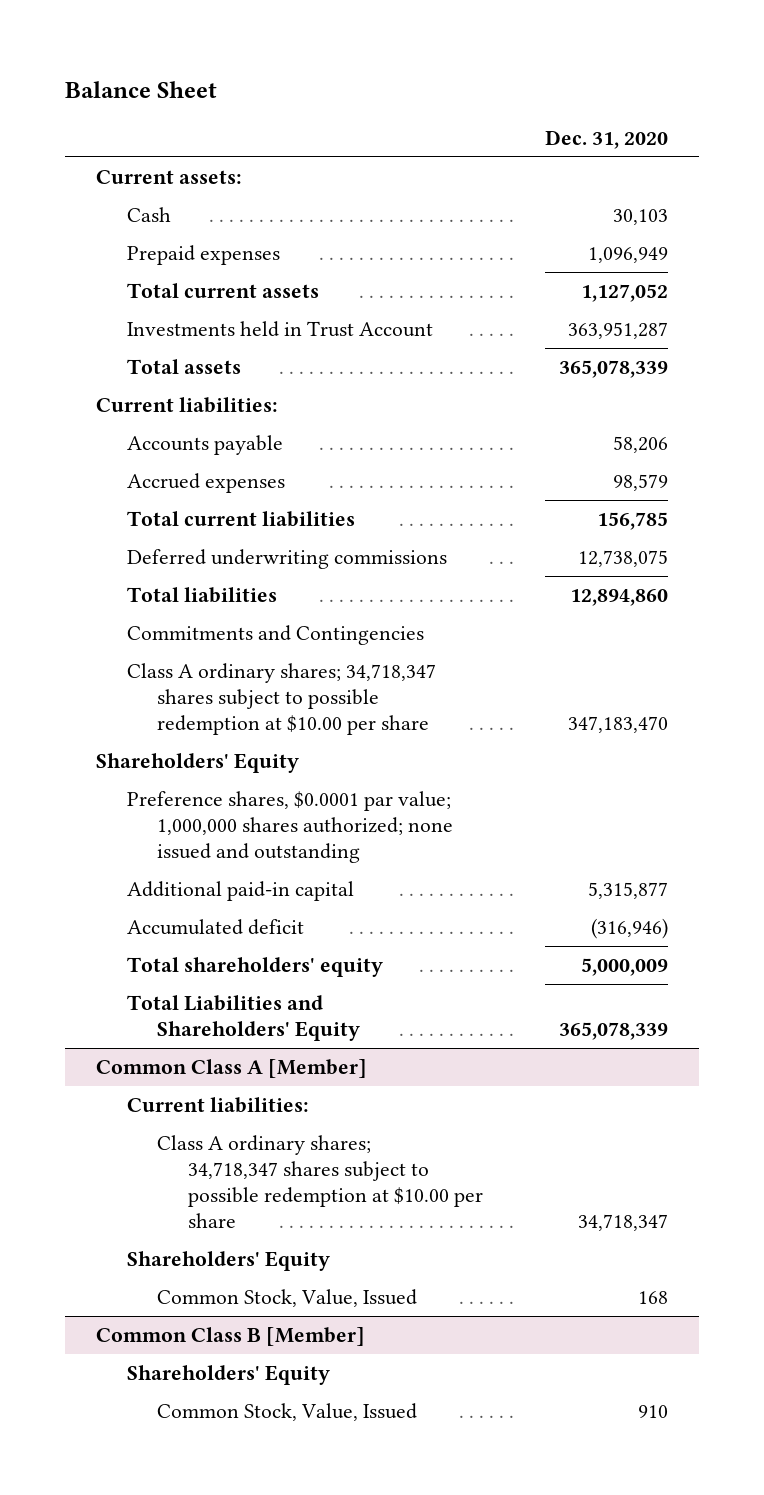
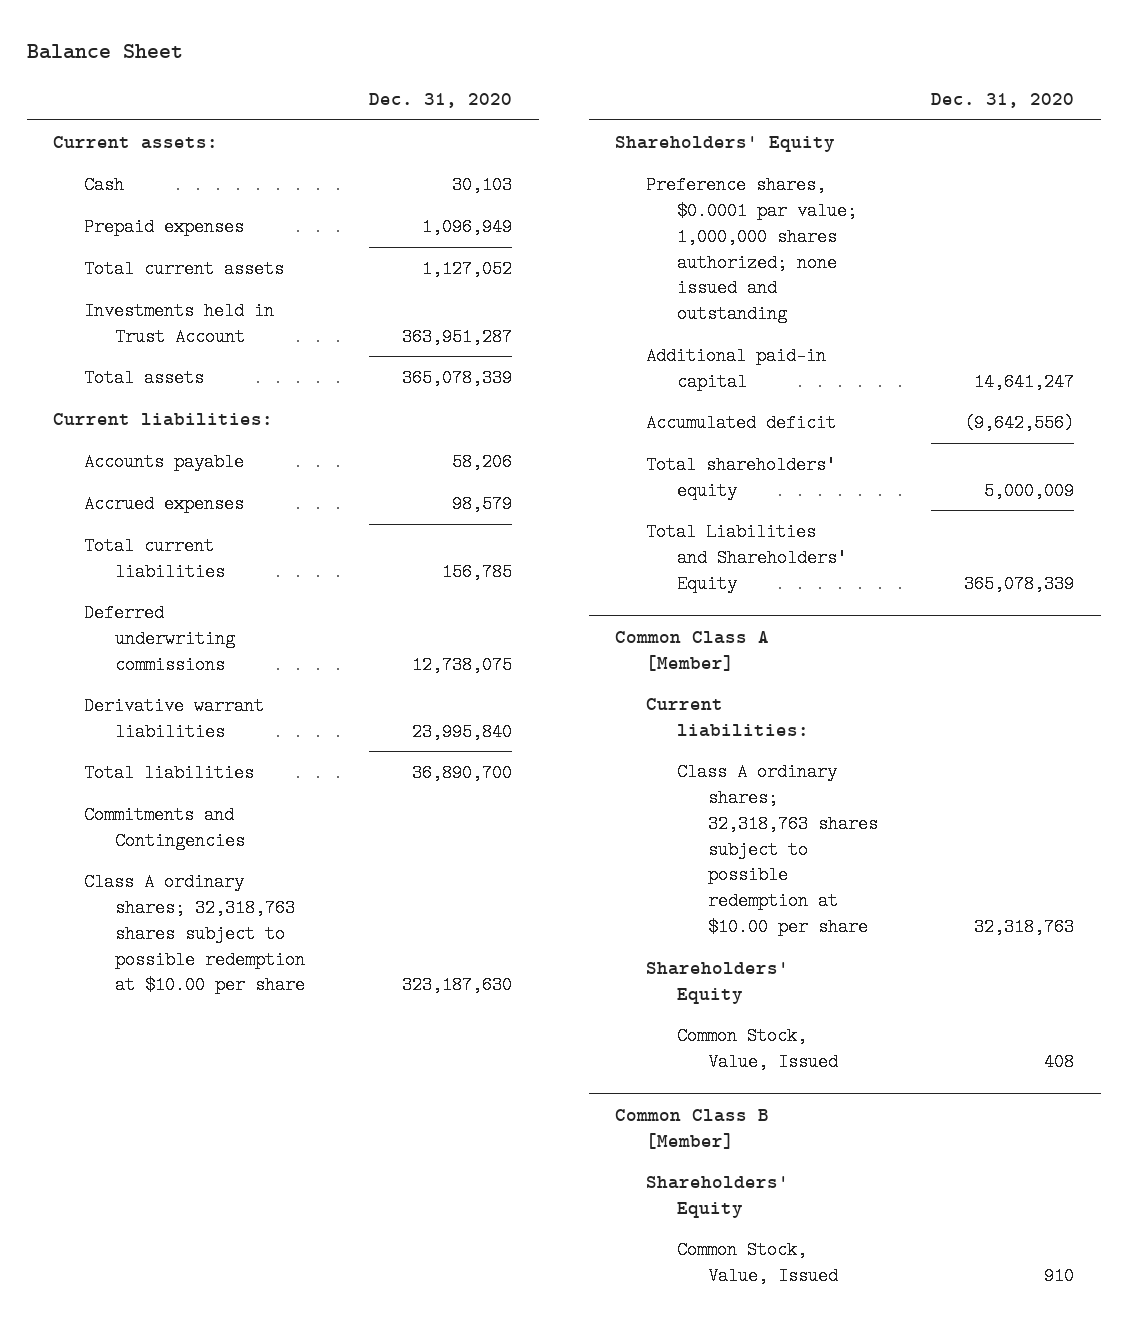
- Total liabilities | 12,894,860
+ Derivative warrant liabilities | 23,995,840
+ Total liabilities | 36,890,700
- Class A ordinary shares; 34,718,347 shares subject to possible redemption at $10.00 per share | 347,183,470
+ Class A ordinary shares; 32,318,763 shares subject to possible redemption at $10.00 per share | 323,187,630
- Additional paid-in capital | 5,315,877
- Accumulated deficit | (316,946)
+ Additional paid-in capital | 14,641,247
+ Accumulated deficit | (9,642,556)
@ Common Class A [Member]
- Class A ordinary shares; 34,718,347 shares subject to possible redemption at $10.00 per share | 34,718,347
+ Class A ordinary shares; 32,318,763 shares subject to possible redemption at $10.00 per share | 32,318,763
- Common Stock, Value, Issued | 168
+ Common Stock, Value, Issued | 408

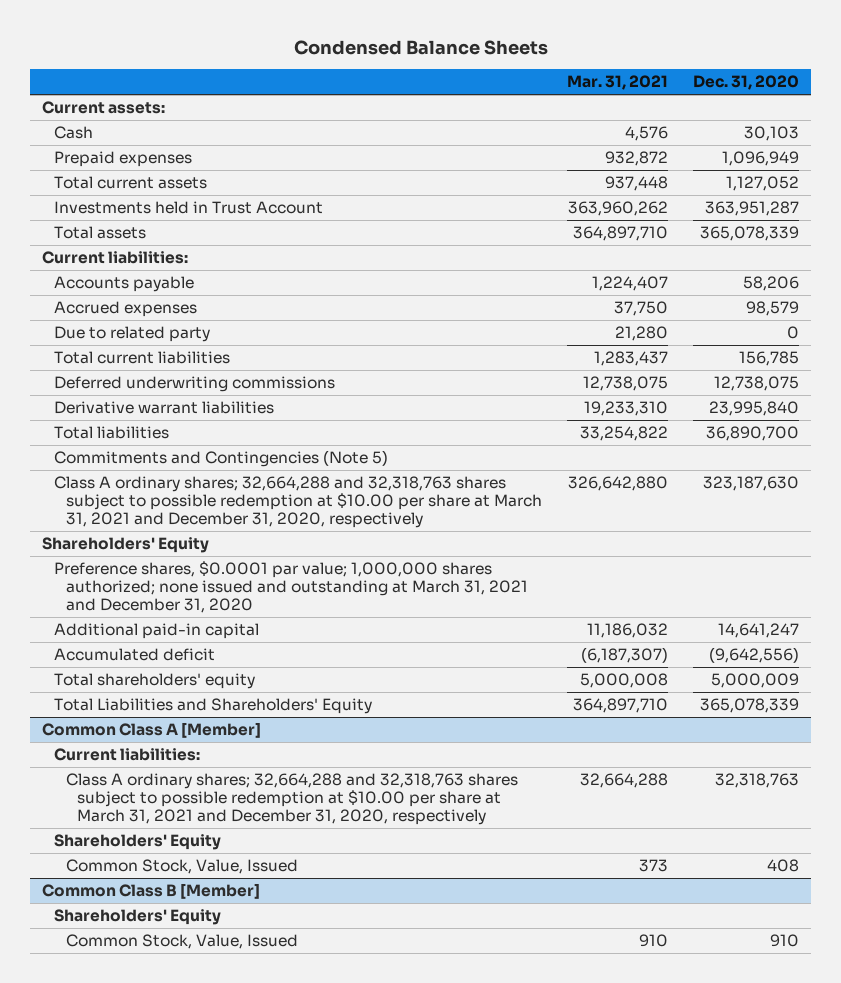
- Balance Sheet
+ Condensed Balance Sheets
- | Dec. 31, 2020
+ | Mar. 31, 2021 | Dec. 31, 2020
+ Due to related party | 21,280 | 0
- Commitments and Contingencies
- Class A ordinary shares; 32,318,763 shares subject to possible redemption at $10.00 per share | 323,187,630
+ Commitments and Contingencies (Note 5)
+ Class A ordinary shares; 32,664,288 and 32,318,763 shares subject to possible redemption at $10.00 per share at March 31, 2021 and December 31, 2020, respectively | 326,642,880 | 323,187,630
- Preference shares, $0.0001 par value; 1,000,000 shares authorized; none issued and outstanding
+ Preference shares, $0.0001 par value; 1,000,000 shares authorized; none issued and outstanding at March 31, 2021 and December 31, 2020
@ Common Class A [Member]
- Class A ordinary shares; 32,318,763 shares subject to possible redemption at $10.00 per share | 32,318,763
+ Class A ordinary shares; 32,664,288 and 32,318,763 shares subject to possible redemption at $10.00 per share at March 31, 2021 and December 31, 2020, respectively | 32,664,288 | 32,318,763

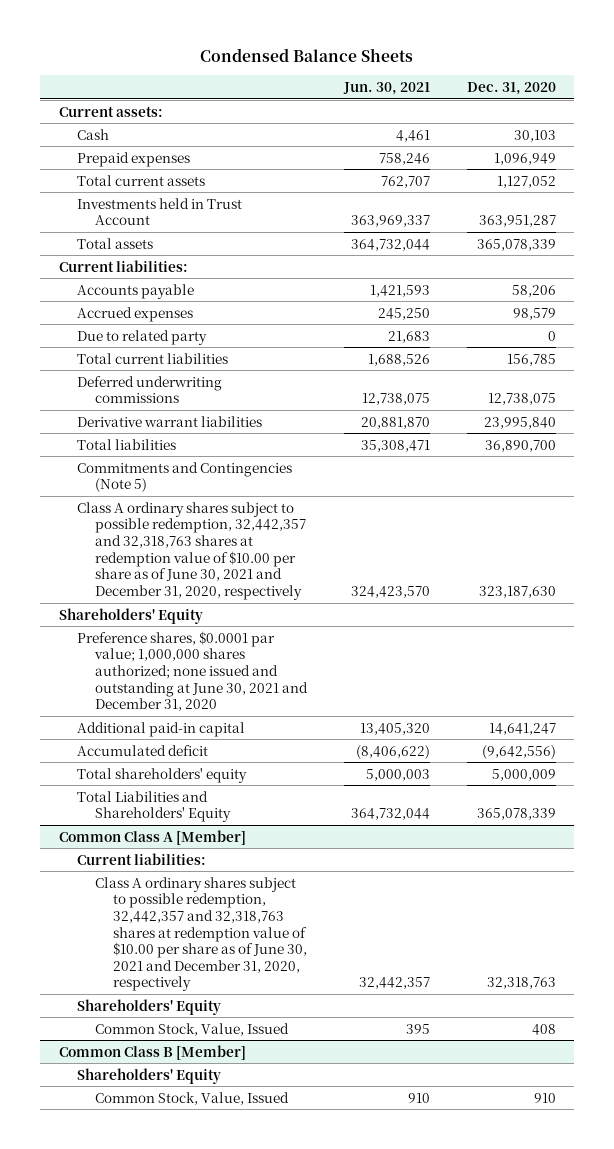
- | Mar. 31, 2021 | Dec. 31, 2020
+ | Jun. 30, 2021 | Dec. 31, 2020
- Class A ordinary shares; 32,664,288 and 32,318,763 shares subject to possible redemption at $10.00 per share at March 31, 2021 and December 31, 2020, respectively | 326,642,880 | 323,187,630
+ Class A ordinary shares subject to possible redemption, 32,442,357 and 32,318,763 shares at redemption value of $10.00 per share as of June 30, 2021 and December 31, 2020, respectively | 324,423,570 | 323,187,630
- Preference shares, $0.0001 par value; 1,000,000 shares authorized; none issued and outstanding at March 31, 2021 and December 31, 2020
+ Preference shares, $0.0001 par value; 1,000,000 shares authorized; none issued and outstanding at June 30, 2021 and December 31, 2020
@ Common Class A [Member]
- Class A ordinary shares; 32,664,288 and 32,318,763 shares subject to possible redemption at $10.00 per share at March 31, 2021 and December 31, 2020, respectively | 32,664,288 | 32,318,763
+ Class A ordinary shares subject to possible redemption, 32,442,357 and 32,318,763 shares at redemption value of $10.00 per share as of June 30, 2021 and December 31, 2020, respectively | 32,442,357 | 32,318,763

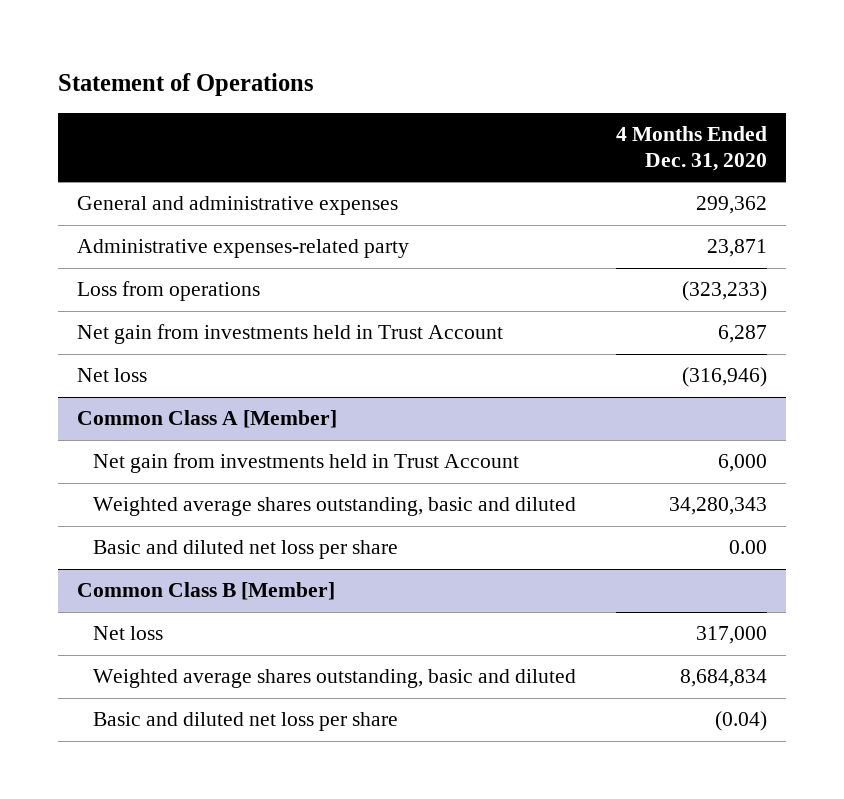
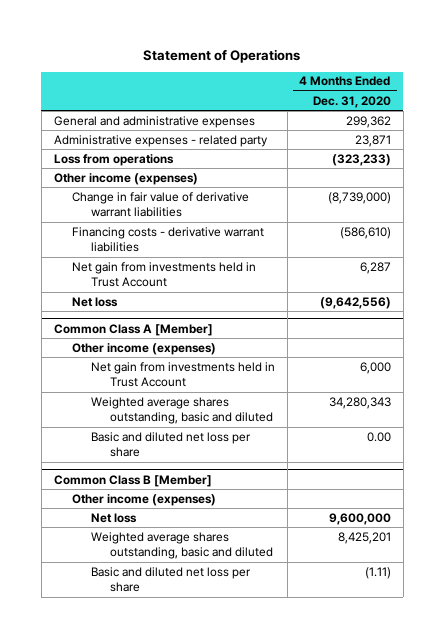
- Administrative expenses-related party | 23,871
+ Administrative expenses - related party | 23,871
+ Other income (expenses)
+ Change in fair value of derivative warrant liabilities | (8,739,000)
+ Financing costs - derivative warrant liabilities | (586,610)
- Net loss | (316,946)
+ Net loss | (9,642,556)
@ Common Class A [Member]
+ Other income (expenses)
@ Common Class B [Member]
- Net loss | 317,000
- Weighted average shares outstanding, basic and diluted | 8,684,834
- Basic and diluted net loss per share | (0.04)
+ Other income (expenses)
+ Net loss | 9,600,000
+ Weighted average shares outstanding, basic and diluted | 8,425,201
+ Basic and diluted net loss per share | (1.11)

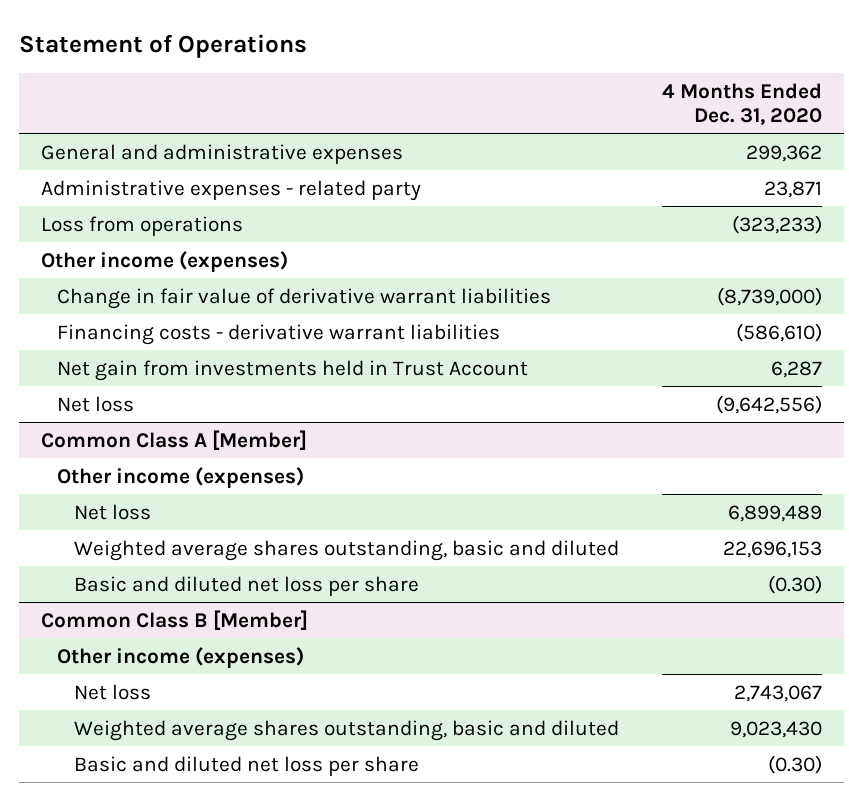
@ Common Class A [Member]
- Net gain from investments held in Trust Account | 6,000
- Weighted average shares outstanding, basic and diluted | 34,280,343
- Basic and diluted net loss per share | 0.00
+ Net loss | 6,899,489
+ Weighted average shares outstanding, basic and diluted | 22,696,153
+ Basic and diluted net loss per share | (0.30)
@ Common Class B [Member]
- Net loss | 9,600,000
- Weighted average shares outstanding, basic and diluted | 8,425,201
- Basic and diluted net loss per share | (1.11)
+ Net loss | 2,743,067
+ Weighted average shares outstanding, basic and diluted | 9,023,430
+ Basic and diluted net loss per share | (0.30)

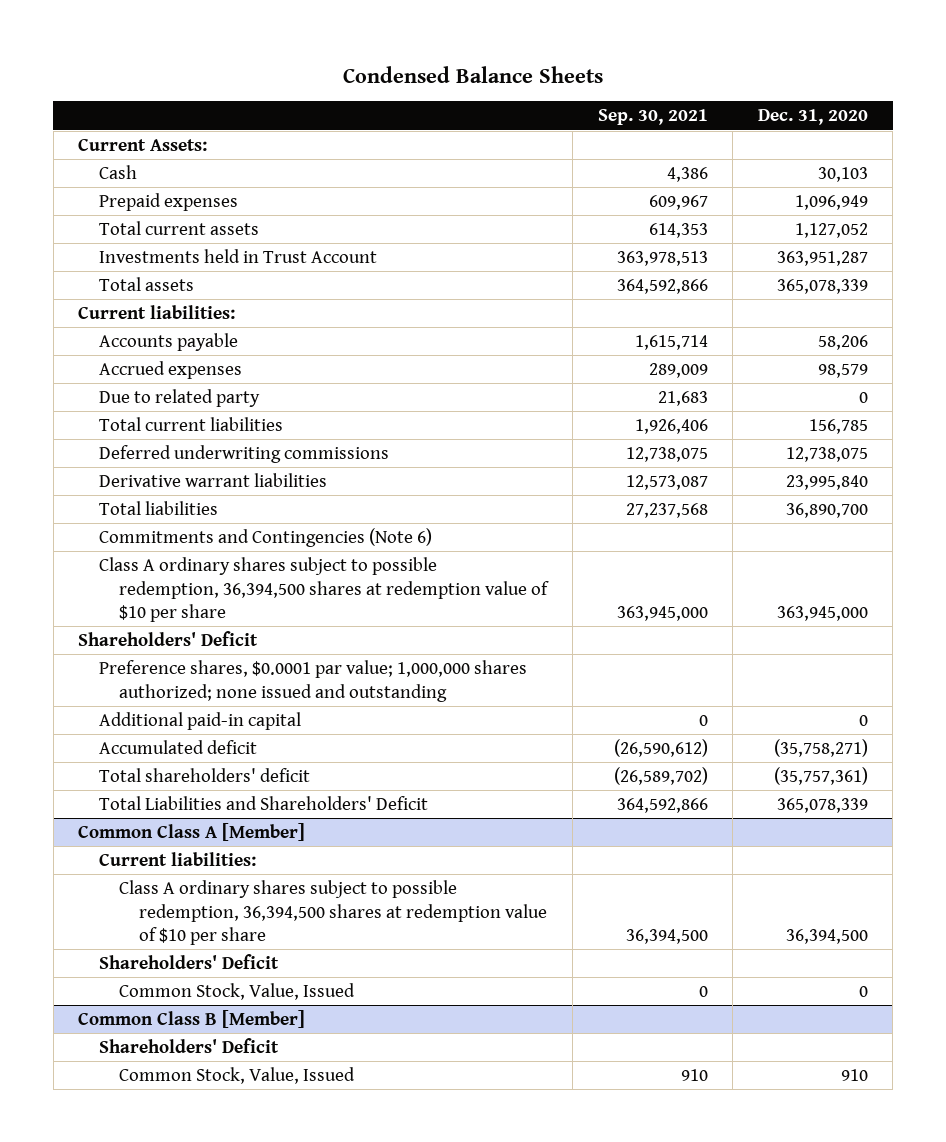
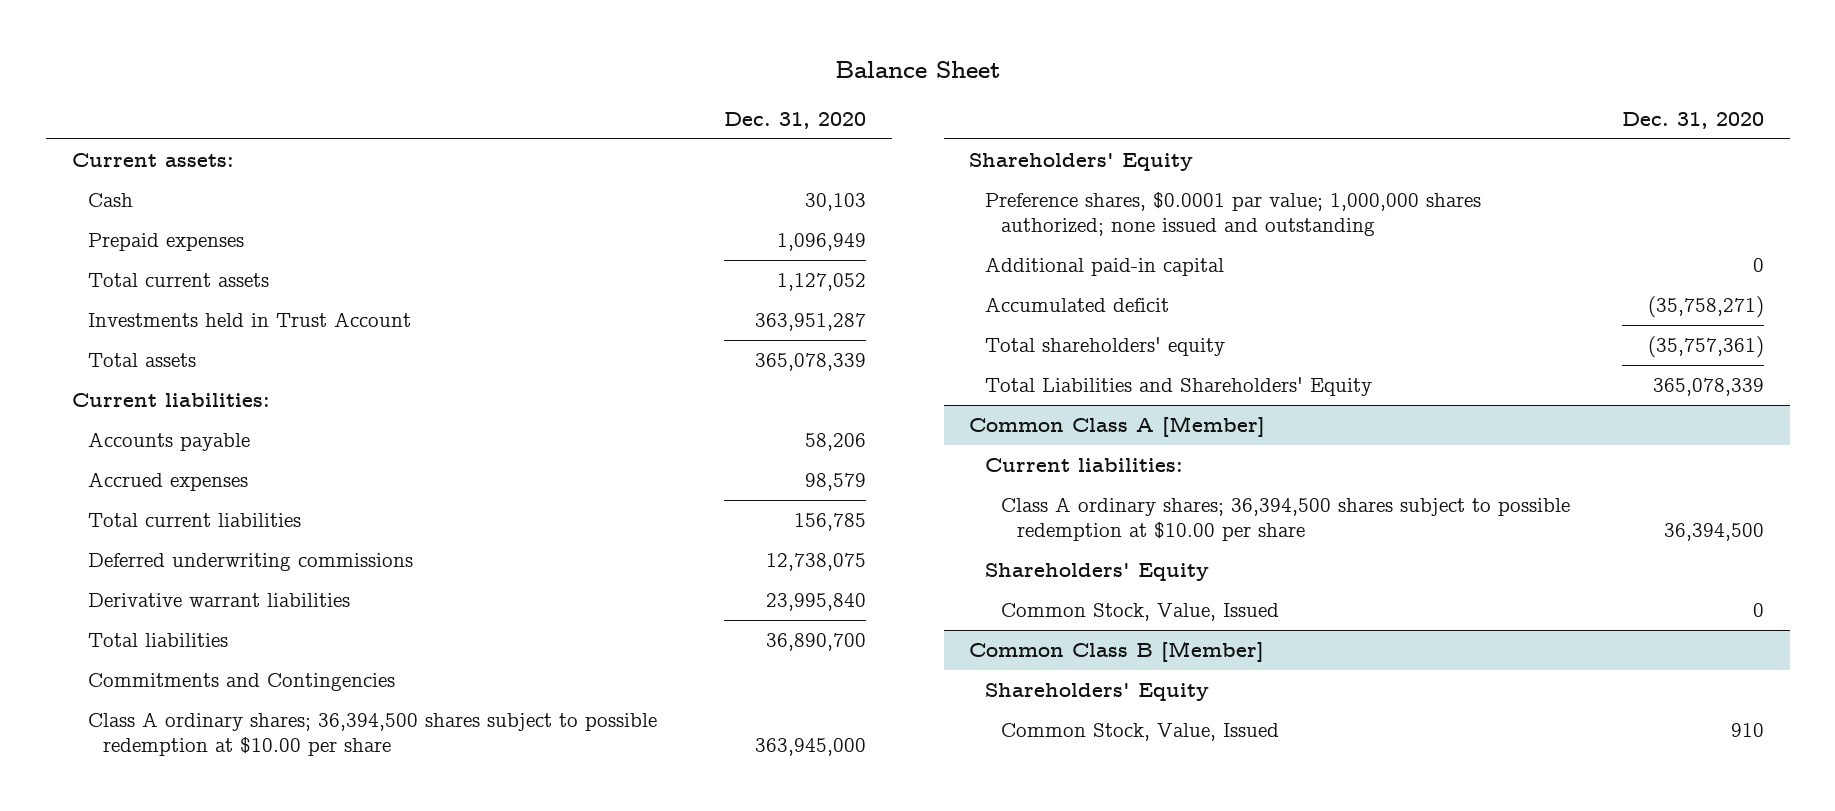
- Condensed Balance Sheets
+ Balance Sheet
- | Sep. 30, 2021 | Dec. 31, 2020
+ | Dec. 31, 2020
- Current Assets:
+ Current assets:
- Due to related party | 21,683 | 0
- Commitments and Contingencies (Note 6)
- Class A ordinary shares subject to possible redemption, 36,394,500 shares at redemption value of $10 per share | 363,945,000 | 363,945,000
- Shareholders' Deficit
+ Commitments and Contingencies
+ Class A ordinary shares; 36,394,500 shares subject to possible redemption at $10.00 per share | 363,945,000
+ Shareholders' Equity
- Total shareholders' deficit | (26,589,702) | (35,757,361)
- Total Liabilities and Shareholders' Deficit | 364,592,866 | 365,078,339
+ Total shareholders' equity | (35,757,361)
+ Total Liabilities and Shareholders' Equity | 365,078,339
@ Common Class A [Member]
- Class A ordinary shares subject to possible redemption, 36,394,500 shares at redemption value of $10 per share | 36,394,500 | 36,394,500
- Shareholders' Deficit
+ Class A ordinary shares; 36,394,500 shares subject to possible redemption at $10.00 per share | 36,394,500
+ Shareholders' Equity
@ Common Class B [Member]
- Shareholders' Deficit
+ Shareholders' Equity

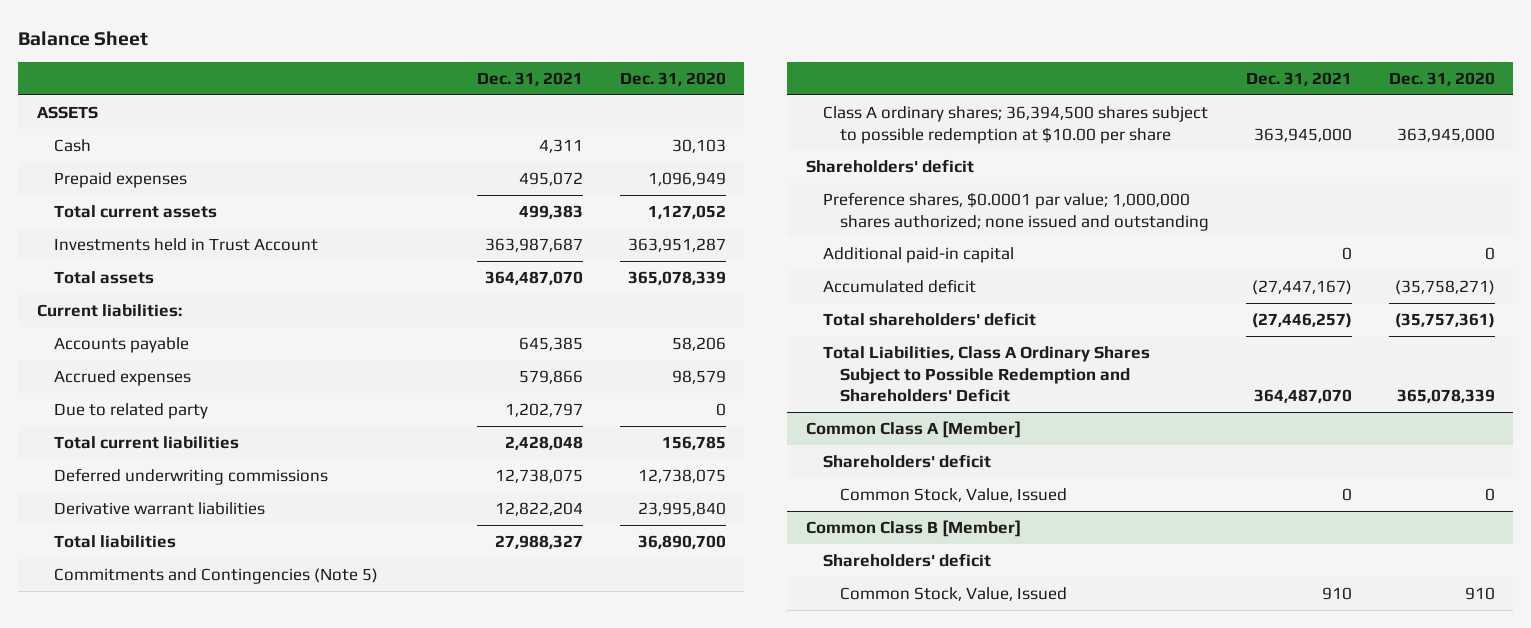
- | Dec. 31, 2020
+ | Dec. 31, 2021 | Dec. 31, 2020
- Current assets:
+ ASSETS
+ Due to related party | 1,202,797 | 0
- Commitments and Contingencies
+ Commitments and Contingencies (Note 5)
- Shareholders' Equity
+ Shareholders' deficit
- Total shareholders' equity | (35,757,361)
- Total Liabilities and Shareholders' Equity | 365,078,339
+ Total shareholders' deficit | (27,446,257) | (35,757,361)
+ Total Liabilities, Class A Ordinary Shares Subject to Possible Redemption and Shareholders' Deficit | 364,487,070 | 365,078,339
@ Common Class A [Member]
- Current liabilities:
- Class A ordinary shares; 36,394,500 shares subject to possible redemption at $10.00 per share | 36,394,500
- Shareholders' Equity
+ Shareholders' deficit
@ Common Class B [Member]
- Shareholders' Equity
+ Shareholders' deficit

